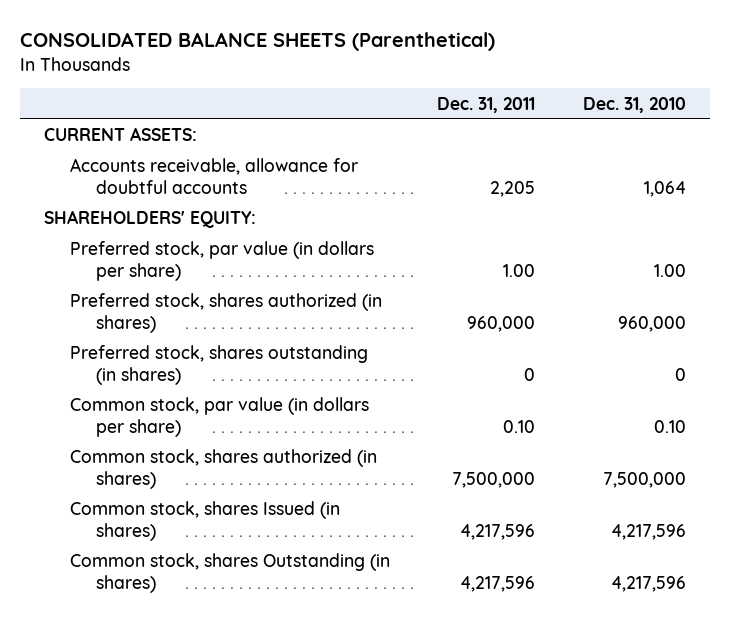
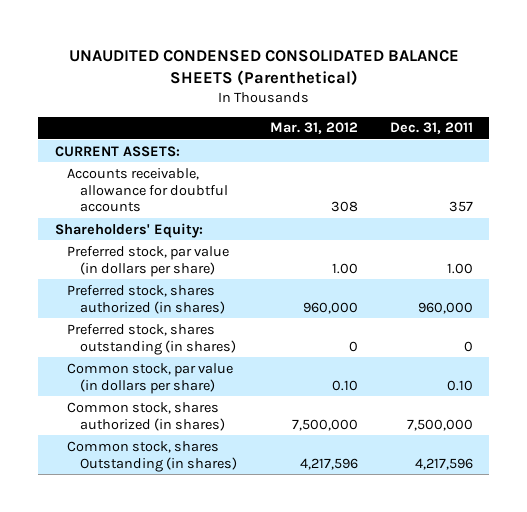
- CONSOLIDATED BALANCE SHEETS (Parenthetical)
+ UNAUDITED CONDENSED CONSOLIDATED BALANCE SHEETS (Parenthetical)
- | Dec. 31, 2011 | Dec. 31, 2010
+ | Mar. 31, 2012 | Dec. 31, 2011
- Accounts receivable, allowance for doubtful accounts | 2,205 | 1,064
- SHAREHOLDERS' EQUITY:
+ Accounts receivable, allowance for doubtful accounts | 308 | 357
+ Shareholders' Equity:
- Common stock, shares Issued (in shares) | 4,217,596 | 4,217,596

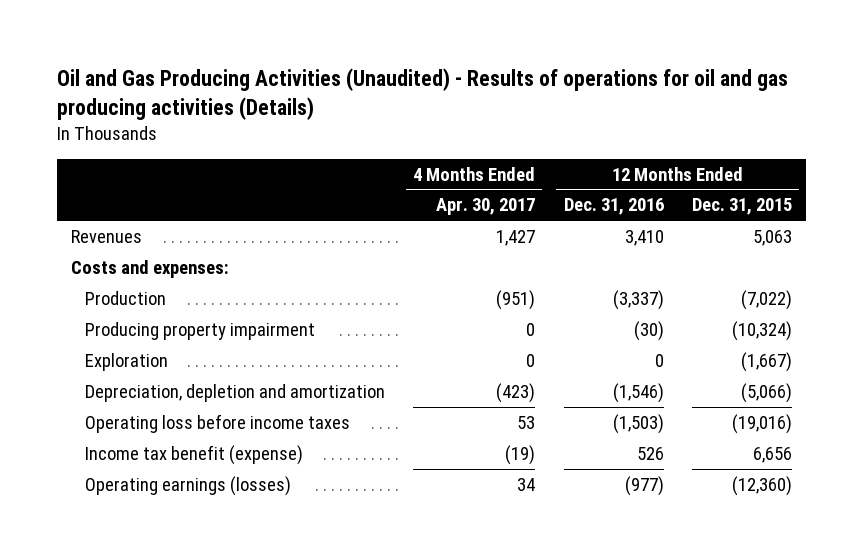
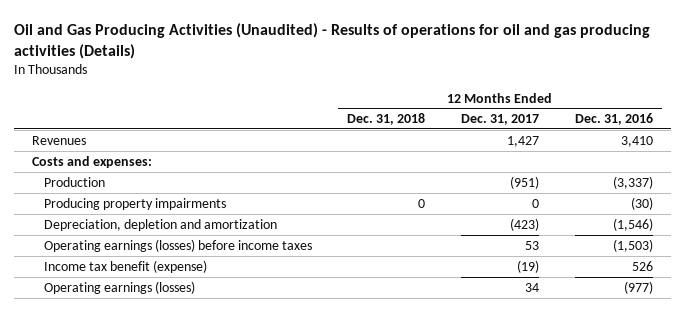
- | 4 Months Ended Apr. 30, 2017 | 12 Months Ended Dec. 31, 2016 | 12 Months Ended Dec. 31, 2015
+ | 12 Months Ended Dec. 31, 2018 | 12 Months Ended Dec. 31, 2017 | 12 Months Ended Dec. 31, 2016
- Producing property impairment | 0 | (30) | (10,324)
- Exploration | 0 | 0 | (1,667)
+ Producing property impairments | 0 | 0 | (30)
- Operating loss before income taxes | 53 | (1,503) | (19,016)
+ Operating earnings (losses) before income taxes | | 53 | (1,503)

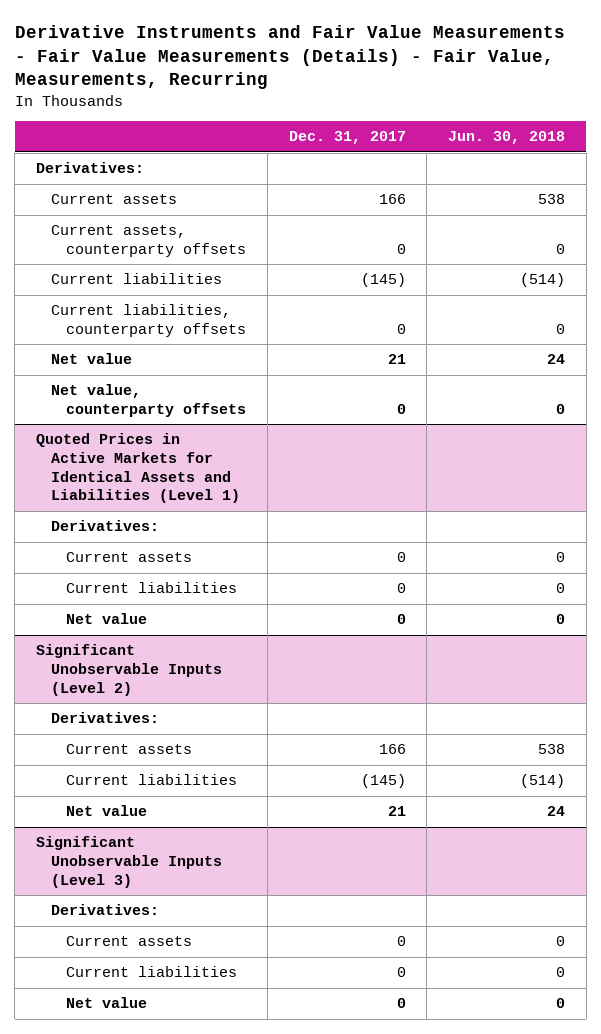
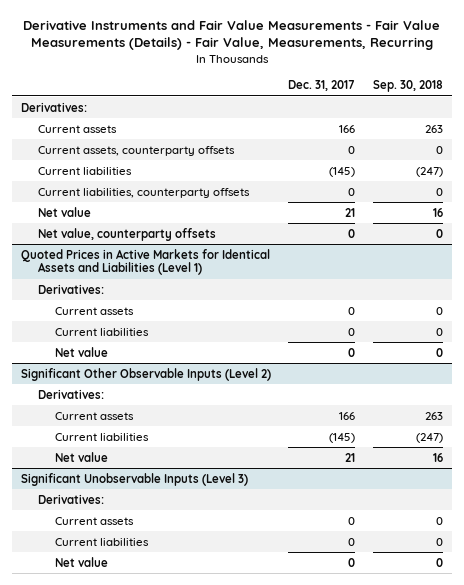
- | Dec. 31, 2017 | Jun. 30, 2018
+ | Dec. 31, 2017 | Sep. 30, 2018
- Significant Unobservable Inputs (Level 2)
+ Significant Other Observable Inputs (Level 2)

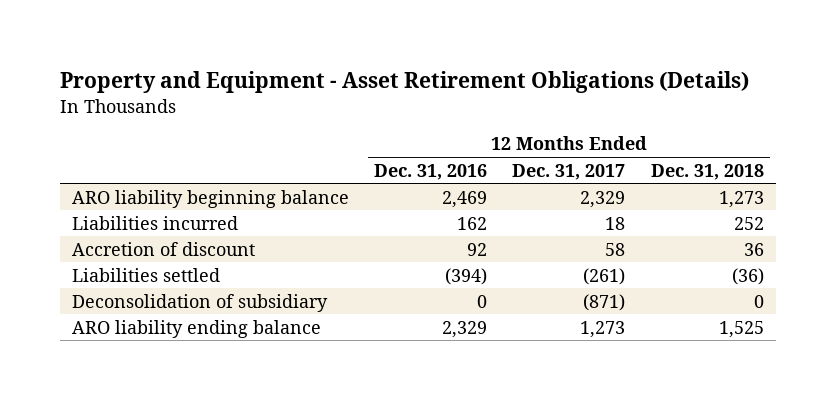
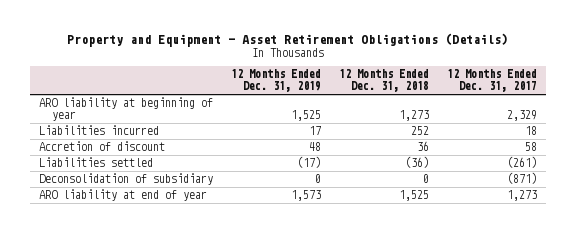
- | 12 Months Ended Dec. 31, 2016 | 12 Months Ended Dec. 31, 2017 | 12 Months Ended Dec. 31, 2018
+ | 12 Months Ended Dec. 31, 2019 | 12 Months Ended Dec. 31, 2018 | 12 Months Ended Dec. 31, 2017
- ARO liability beginning balance | 2,469 | 2,329 | 1,273
+ ARO liability at beginning of year | 1,525 | 1,273 | 2,329
- ARO liability ending balance | 2,329 | 1,273 | 1,525
+ ARO liability at end of year | 1,573 | 1,525 | 1,273

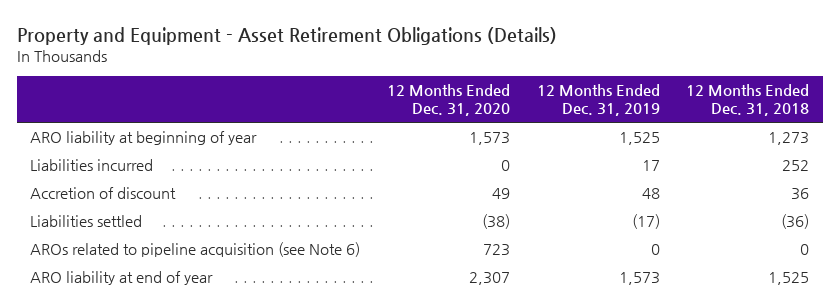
- | 12 Months Ended Dec. 31, 2019 | 12 Months Ended Dec. 31, 2018 | 12 Months Ended Dec. 31, 2017
+ | 12 Months Ended Dec. 31, 2020 | 12 Months Ended Dec. 31, 2019 | 12 Months Ended Dec. 31, 2018
- Deconsolidation of subsidiary | 0 | 0 | (871)
+ AROs related to pipeline acquisition (see Note 6) | 723 | 0 | 0

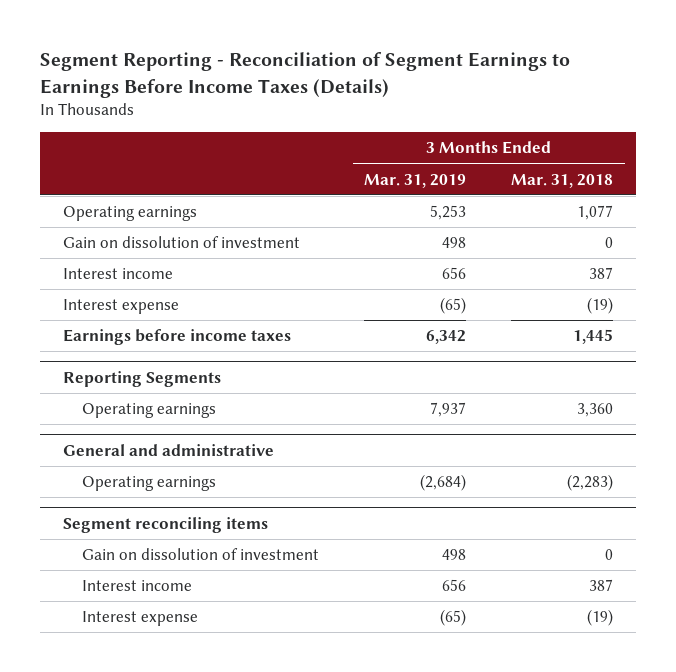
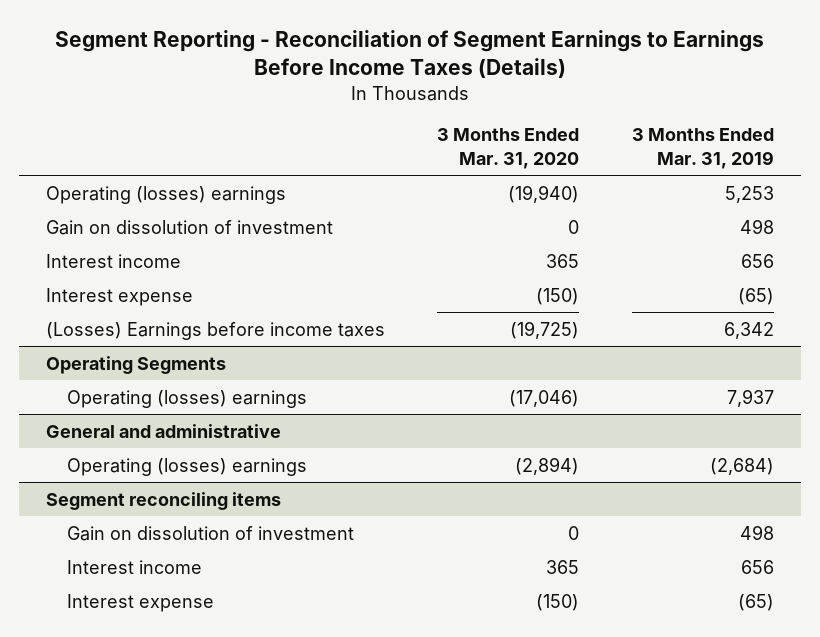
- | 3 Months Ended Mar. 31, 2019 | 3 Months Ended Mar. 31, 2018
+ | 3 Months Ended Mar. 31, 2020 | 3 Months Ended Mar. 31, 2019
- Operating earnings | 5,253 | 1,077
+ Operating (losses) earnings | (19,940) | 5,253
- Earnings before income taxes | 6,342 | 1,445
- Reporting Segments
- Operating earnings | 7,937 | 3,360
+ (Losses) Earnings before income taxes | (19,725) | 6,342
+ Operating Segments
+ Operating (losses) earnings | (17,046) | 7,937
@ General and administrative
- Operating earnings | (2,684) | (2,283)
+ Operating (losses) earnings | (2,894) | (2,684)

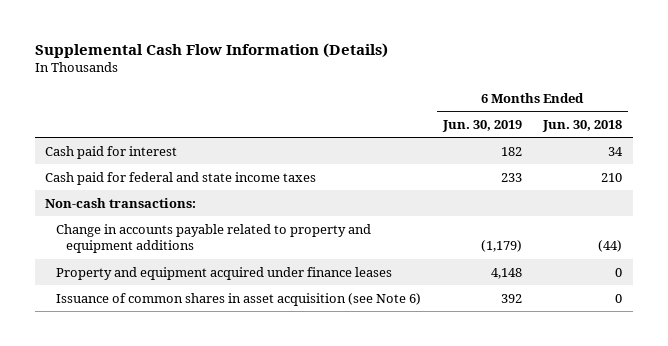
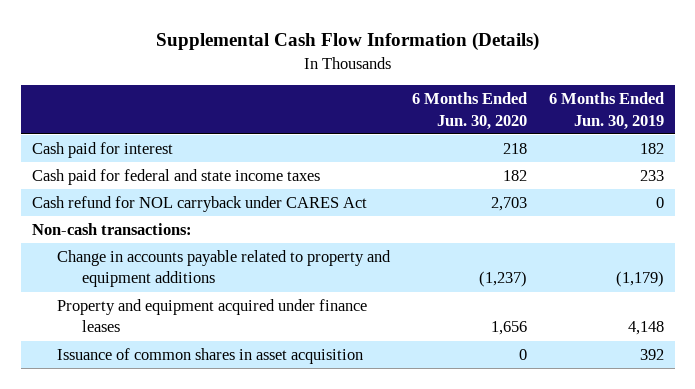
- | 6 Months Ended Jun. 30, 2019 | 6 Months Ended Jun. 30, 2018
+ | 6 Months Ended Jun. 30, 2020 | 6 Months Ended Jun. 30, 2019
+ Cash refund for NOL carryback under CARES Act | 2,703 | 0
- Issuance of common shares in asset acquisition (see Note 6) | 392 | 0
+ Issuance of common shares in asset acquisition | 0 | 392

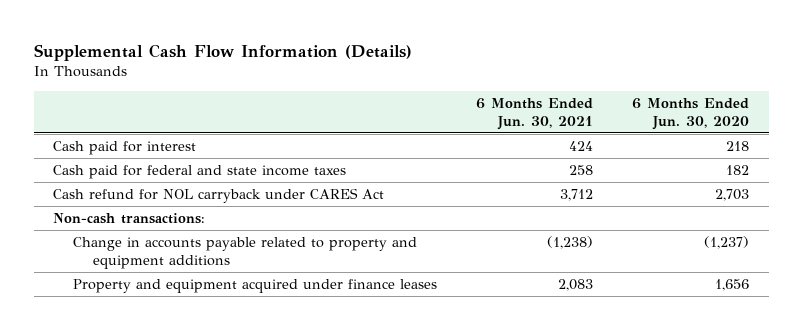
- | 6 Months Ended Jun. 30, 2020 | 6 Months Ended Jun. 30, 2019
+ | 6 Months Ended Jun. 30, 2021 | 6 Months Ended Jun. 30, 2020
- Issuance of common shares in asset acquisition | 0 | 392

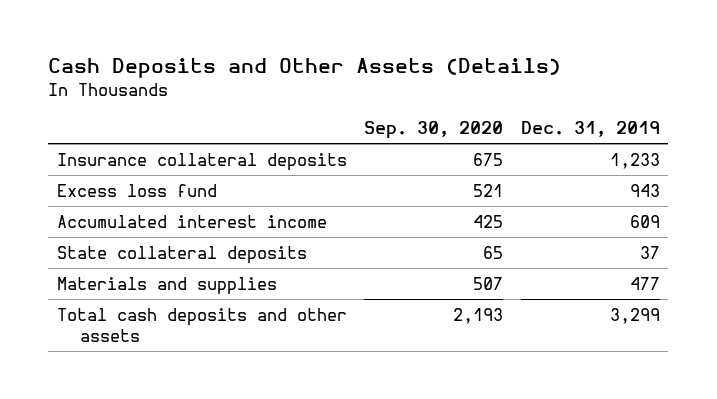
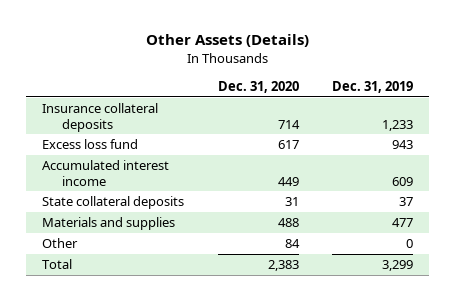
- Cash Deposits and Other Assets (Details)
+ Other Assets (Details)
- | Sep. 30, 2020 | Dec. 31, 2019
+ | Dec. 31, 2020 | Dec. 31, 2019
- Total cash deposits and other assets | 2,193 | 3,299
+ Other | 84 | 0
+ Total | 2,383 | 3,299

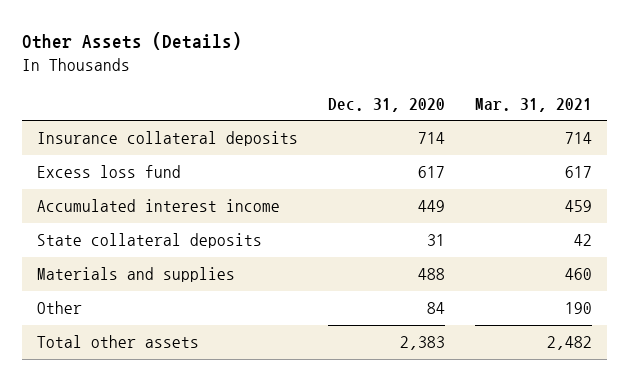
- | Dec. 31, 2020 | Dec. 31, 2019
+ | Dec. 31, 2020 | Mar. 31, 2021
- Total | 2,383 | 3,299
+ Total other assets | 2,383 | 2,482

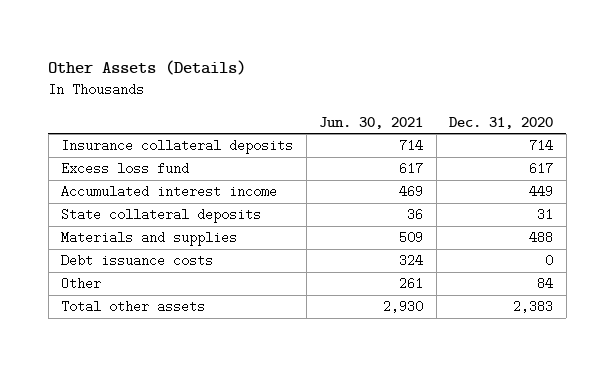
- | Dec. 31, 2020 | Mar. 31, 2021
+ | Jun. 30, 2021 | Dec. 31, 2020
+ Debt issuance costs | 324 | 0

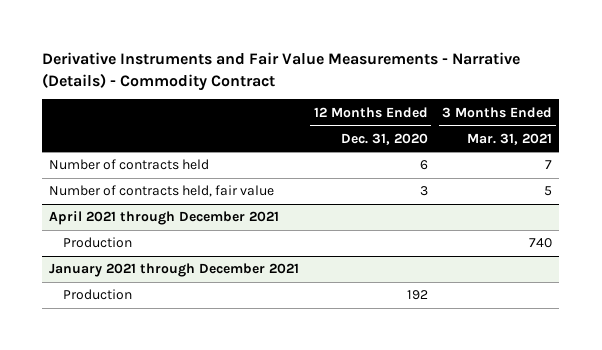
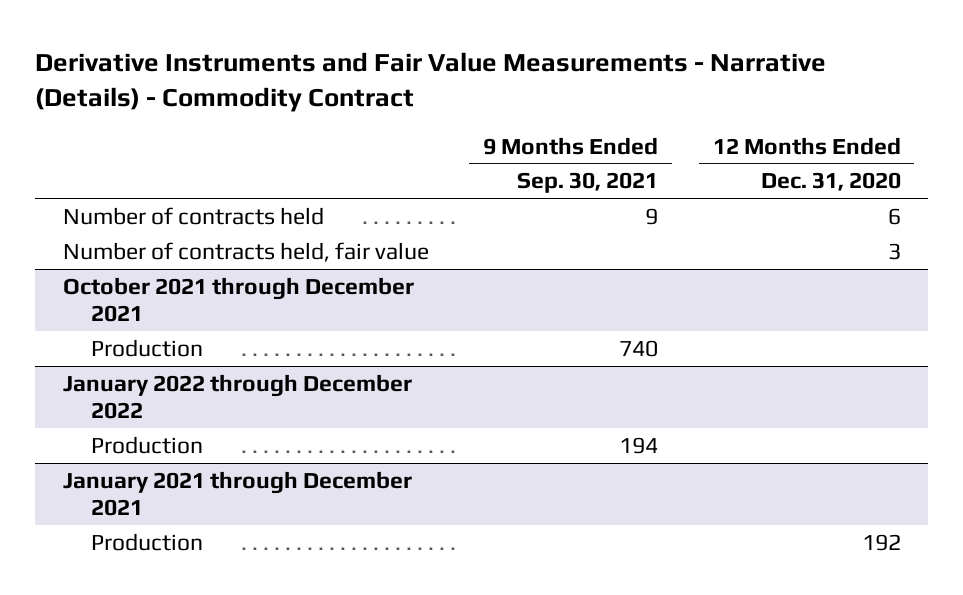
- | 12 Months Ended Dec. 31, 2020 | 3 Months Ended Mar. 31, 2021
+ | 9 Months Ended Sep. 30, 2021 | 12 Months Ended Dec. 31, 2020
- April 2021 through December 2021
+ October 2021 through December 2021
+ January 2022 through December 2022
+ Production | 194 |

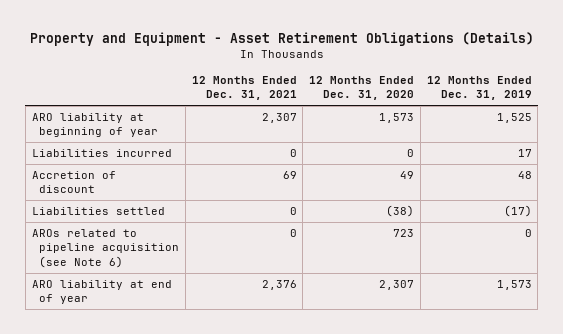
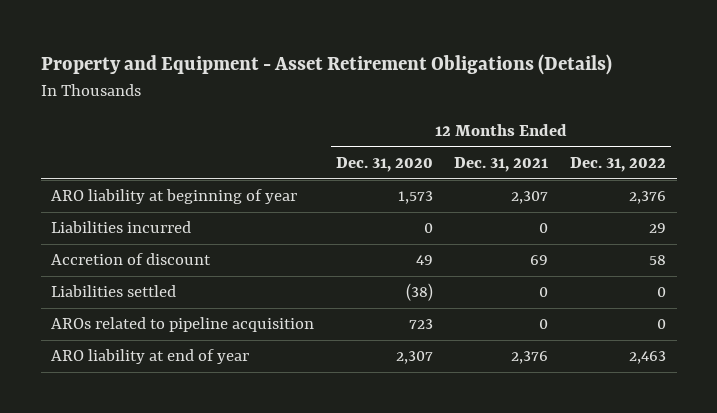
- | 12 Months Ended Dec. 31, 2021 | 12 Months Ended Dec. 31, 2020 | 12 Months Ended Dec. 31, 2019
+ | 12 Months Ended Dec. 31, 2020 | 12 Months Ended Dec. 31, 2021 | 12 Months Ended Dec. 31, 2022
- AROs related to pipeline acquisition (see Note 6) | 0 | 723 | 0
+ AROs related to pipeline acquisition | 723 | 0 | 0

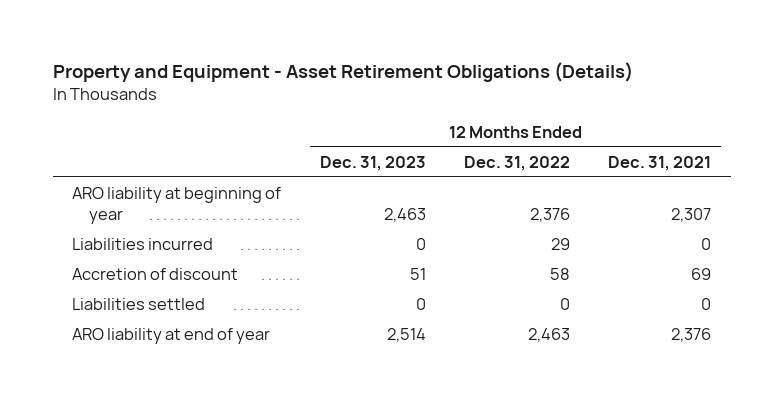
- | 12 Months Ended Dec. 31, 2020 | 12 Months Ended Dec. 31, 2021 | 12 Months Ended Dec. 31, 2022
+ | 12 Months Ended Dec. 31, 2023 | 12 Months Ended Dec. 31, 2022 | 12 Months Ended Dec. 31, 2021
- AROs related to pipeline acquisition | 723 | 0 | 0

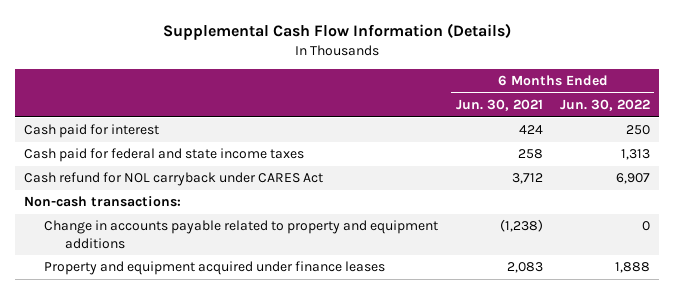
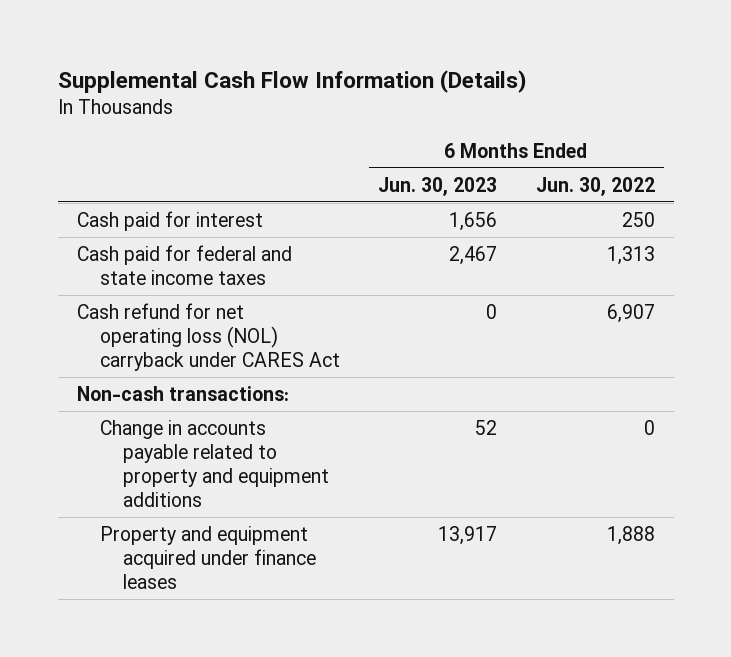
- | 6 Months Ended Jun. 30, 2021 | 6 Months Ended Jun. 30, 2022
+ | 6 Months Ended Jun. 30, 2023 | 6 Months Ended Jun. 30, 2022
- Cash refund for NOL carryback under CARES Act | 3,712 | 6,907
+ Cash refund for net operating loss (NOL) carryback under CARES Act | 0 | 6,907

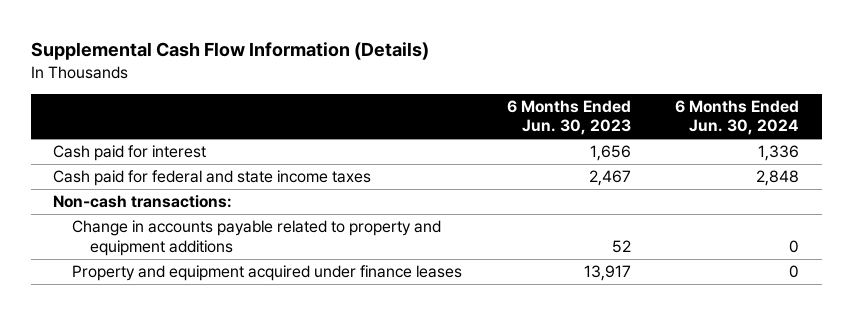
- | 6 Months Ended Jun. 30, 2023 | 6 Months Ended Jun. 30, 2022
+ | 6 Months Ended Jun. 30, 2023 | 6 Months Ended Jun. 30, 2024
- Cash refund for net operating loss (NOL) carryback under CARES Act | 0 | 6,907

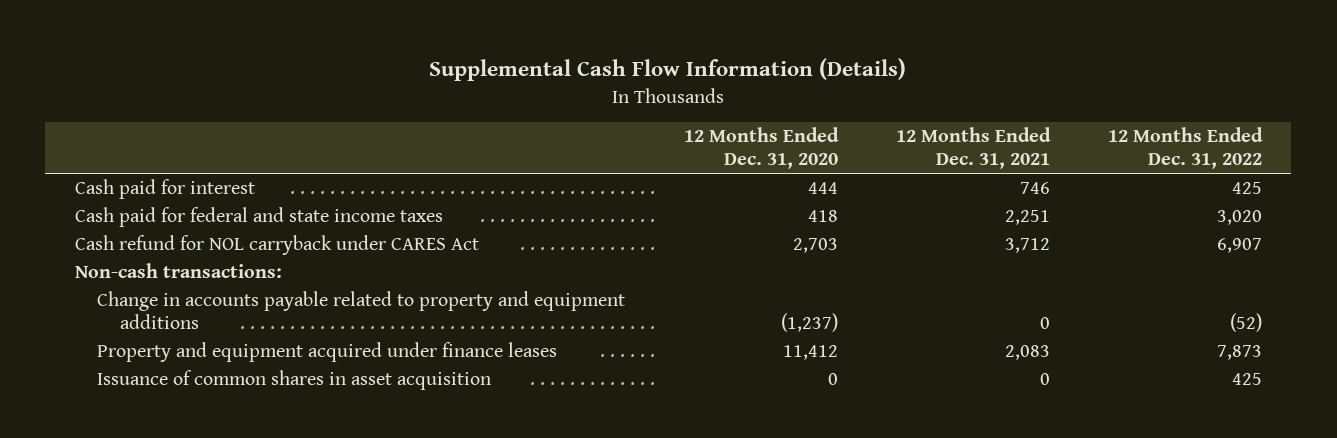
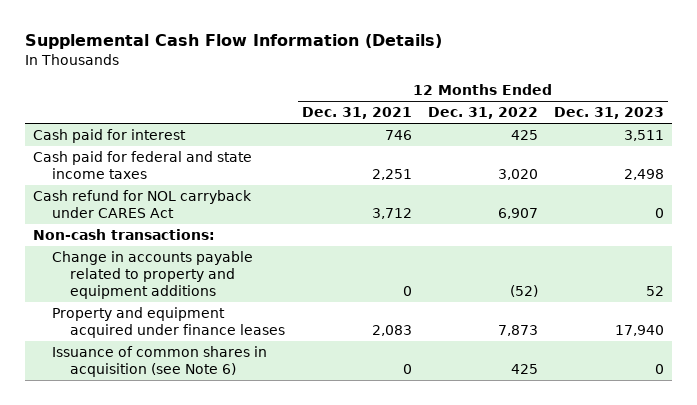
- | 12 Months Ended Dec. 31, 2020 | 12 Months Ended Dec. 31, 2021 | 12 Months Ended Dec. 31, 2022
+ | 12 Months Ended Dec. 31, 2021 | 12 Months Ended Dec. 31, 2022 | 12 Months Ended Dec. 31, 2023
- Issuance of common shares in asset acquisition | 0 | 0 | 425
+ Issuance of common shares in acquisition (see Note 6) | 0 | 425 | 0

